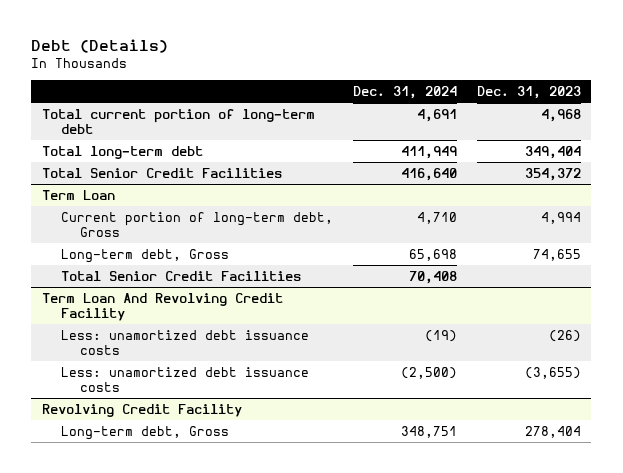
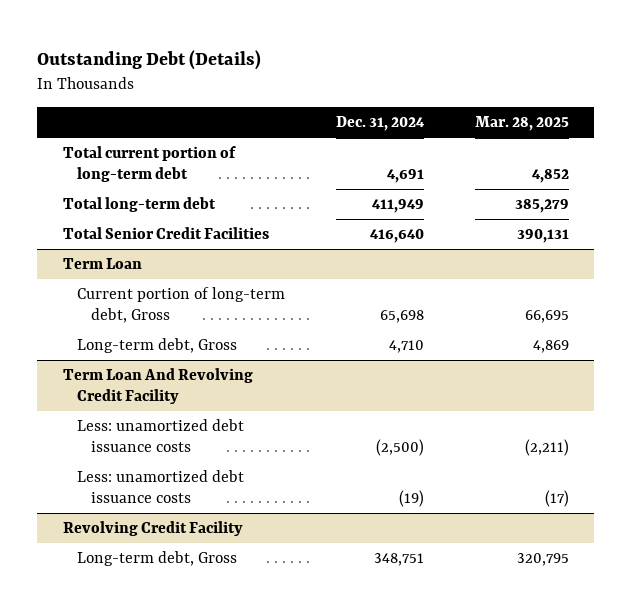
- Debt (Details)
+ Outstanding Debt (Details)
- | Dec. 31, 2024 | Dec. 31, 2023
+ | Dec. 31, 2024 | Mar. 28, 2025
@ Term Loan
- Current portion of long-term debt, Gross | 4,710 | 4,994
- Long-term debt, Gross | 65,698 | 74,655
- Total Senior Credit Facilities | 70,408 |
+ Current portion of long-term debt, Gross | 65,698 | 66,695
+ Long-term debt, Gross | 4,710 | 4,869
@ Term Loan And Revolving Credit Facility
moved down: Less: unamortized debt issuance costs | (19) | (17)

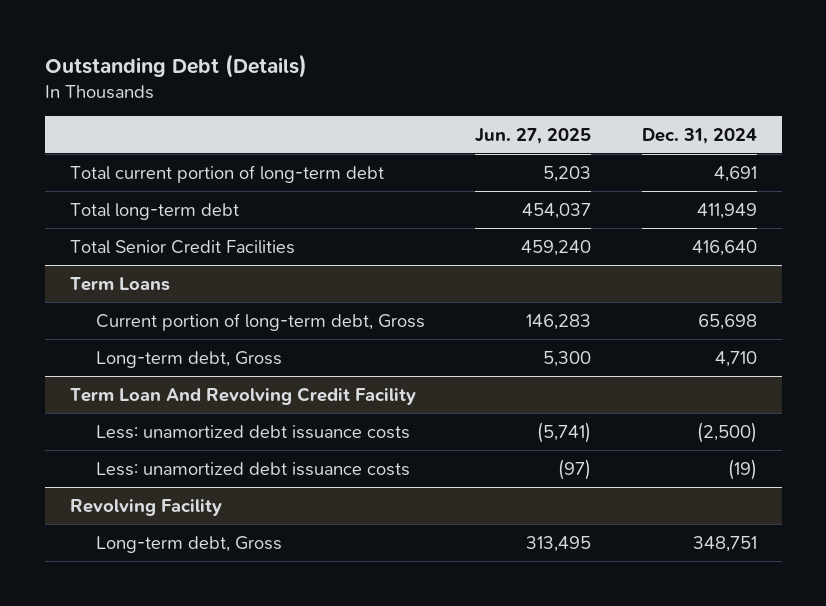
- | Dec. 31, 2024 | Mar. 28, 2025
+ | Jun. 27, 2025 | Dec. 31, 2024
- Term Loan
+ Term Loans
- Revolving Credit Facility
+ Revolving Facility

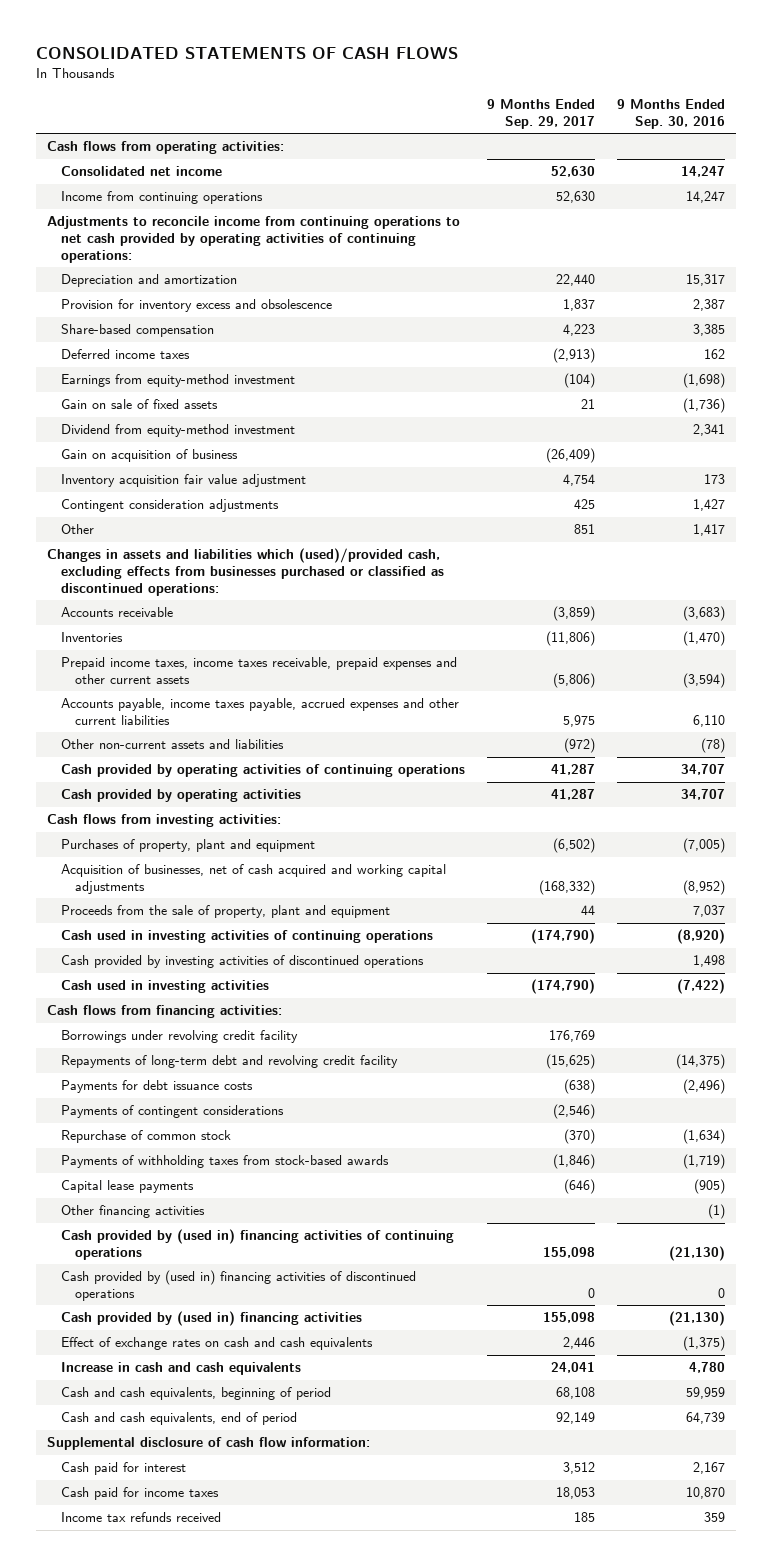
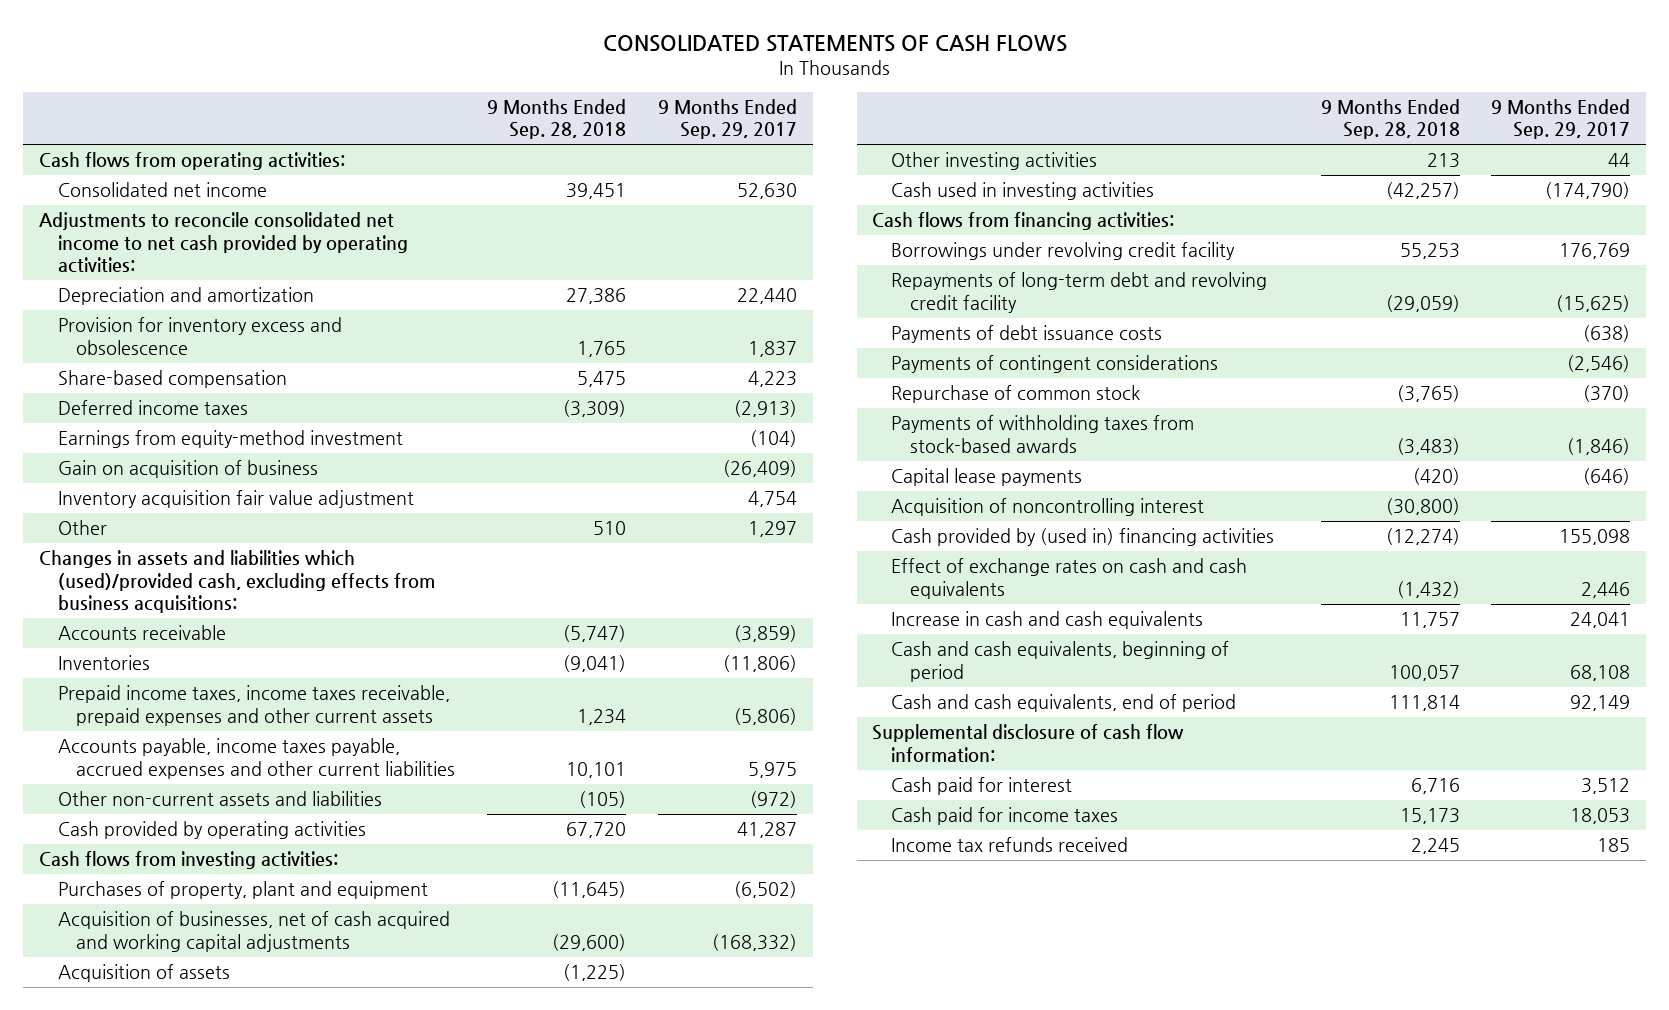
- | 9 Months Ended Sep. 29, 2017 | 9 Months Ended Sep. 30, 2016
+ | 9 Months Ended Sep. 28, 2018 | 9 Months Ended Sep. 29, 2017
- Income from continuing operations | 52,630 | 14,247
- Adjustments to reconcile income from continuing operations to net cash provided by operating activities of continuing operations:
+ Adjustments to reconcile consolidated net income to net cash provided by operating activities:
- Gain on sale of fixed assets | 21 | (1,736)
- Dividend from equity-method investment | | 2,341
- Contingent consideration adjustments | 425 | 1,427
- Other | 851 | 1,417
- Changes in assets and liabilities which (used)/provided cash, excluding effects from businesses purchased or classified as discontinued operations:
+ Other | 510 | 1,297
+ Changes in assets and liabilities which (used)/provided cash, excluding effects from business acquisitions:
- Cash provided by operating activities of continuing operations | 41,287 | 34,707
- Proceeds from the sale of property, plant and equipment | 44 | 7,037
- Cash used in investing activities of continuing operations | (174,790) | (8,920)
- Cash provided by investing activities of discontinued operations | | 1,498
+ Acquisition of assets | (1,225) |
+ Other investing activities | 213 | 44
- Payments for debt issuance costs | (638) | (2,496)
+ Payments of debt issuance costs | | (638)
- Other financing activities | | (1)
- Cash provided by (used in) financing activities of continuing operations | 155,098 | (21,130)
- Cash provided by (used in) financing activities of discontinued operations | 0 | 0
+ Acquisition of noncontrolling interest | (30,800) |

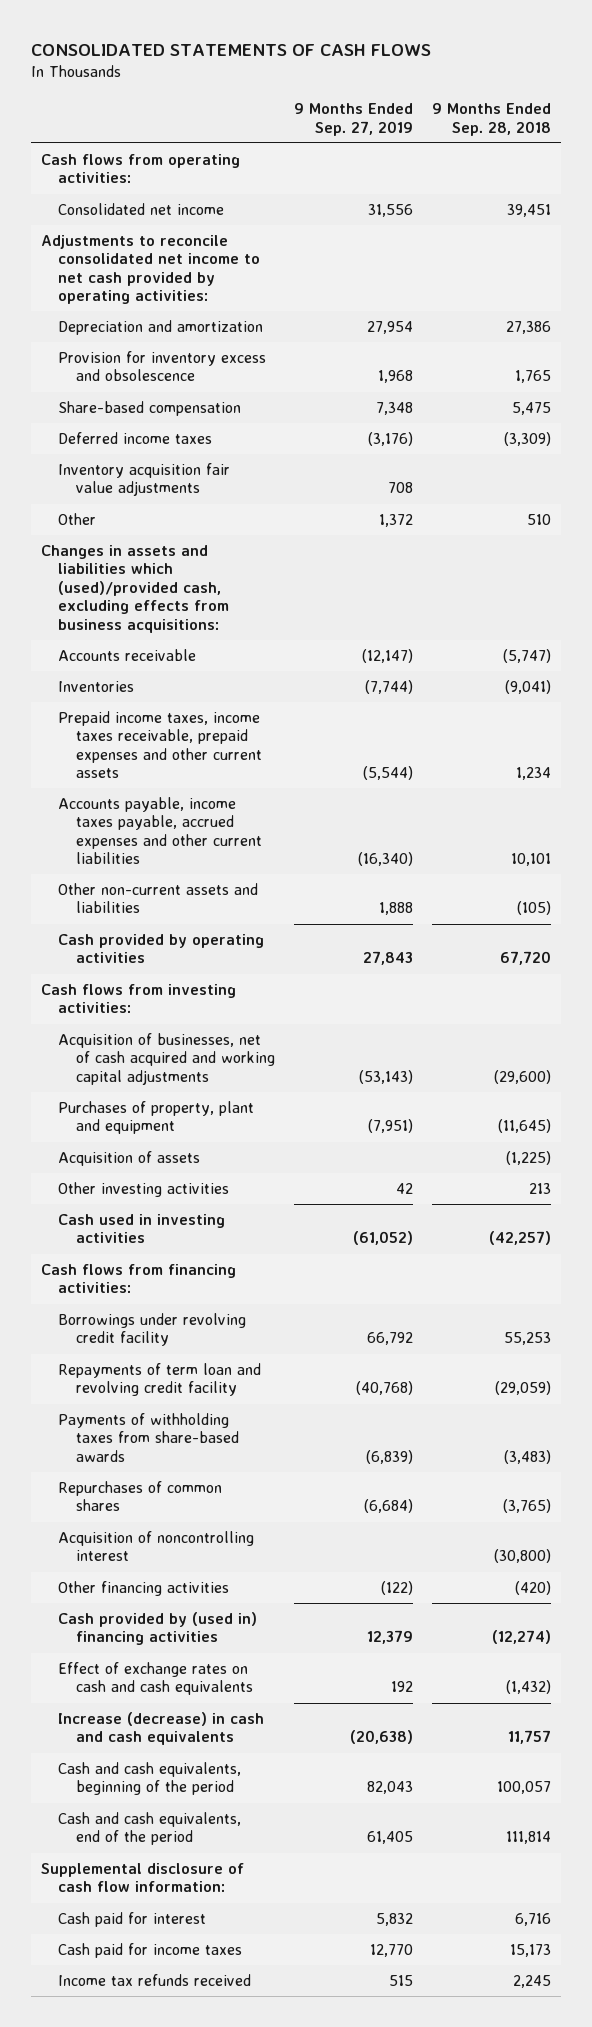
- | 9 Months Ended Sep. 28, 2018 | 9 Months Ended Sep. 29, 2017
+ | 9 Months Ended Sep. 27, 2019 | 9 Months Ended Sep. 28, 2018
- Earnings from equity-method investment | | (104)
- Gain on acquisition of business | | (26,409)
- Inventory acquisition fair value adjustment | | 4,754
+ Inventory acquisition fair value adjustments | 708 |
moved down: Purchases of property, plant and equipment | (7,951) | (11,645)
- Repayments of long-term debt and revolving credit facility | (29,059) | (15,625)
- Payments of debt issuance costs | | (638)
- Payments of contingent considerations | | (2,546)
- Repurchase of common stock | (3,765) | (370)
- Payments of withholding taxes from stock-based awards | (3,483) | (1,846)
- Capital lease payments | (420) | (646)
+ Repayments of term loan and revolving credit facility | (40,768) | (29,059)
+ Payments of withholding taxes from share-based awards | (6,839) | (3,483)
+ Repurchases of common shares | (6,684) | (3,765)
+ Other financing activities | (122) | (420)
- Increase in cash and cash equivalents | 11,757 | 24,041
- Cash and cash equivalents, beginning of period | 100,057 | 68,108
- Cash and cash equivalents, end of period | 111,814 | 92,149
+ Increase (decrease) in cash and cash equivalents | (20,638) | 11,757
+ Cash and cash equivalents, beginning of the period | 82,043 | 100,057
+ Cash and cash equivalents, end of the period | 61,405 | 111,814

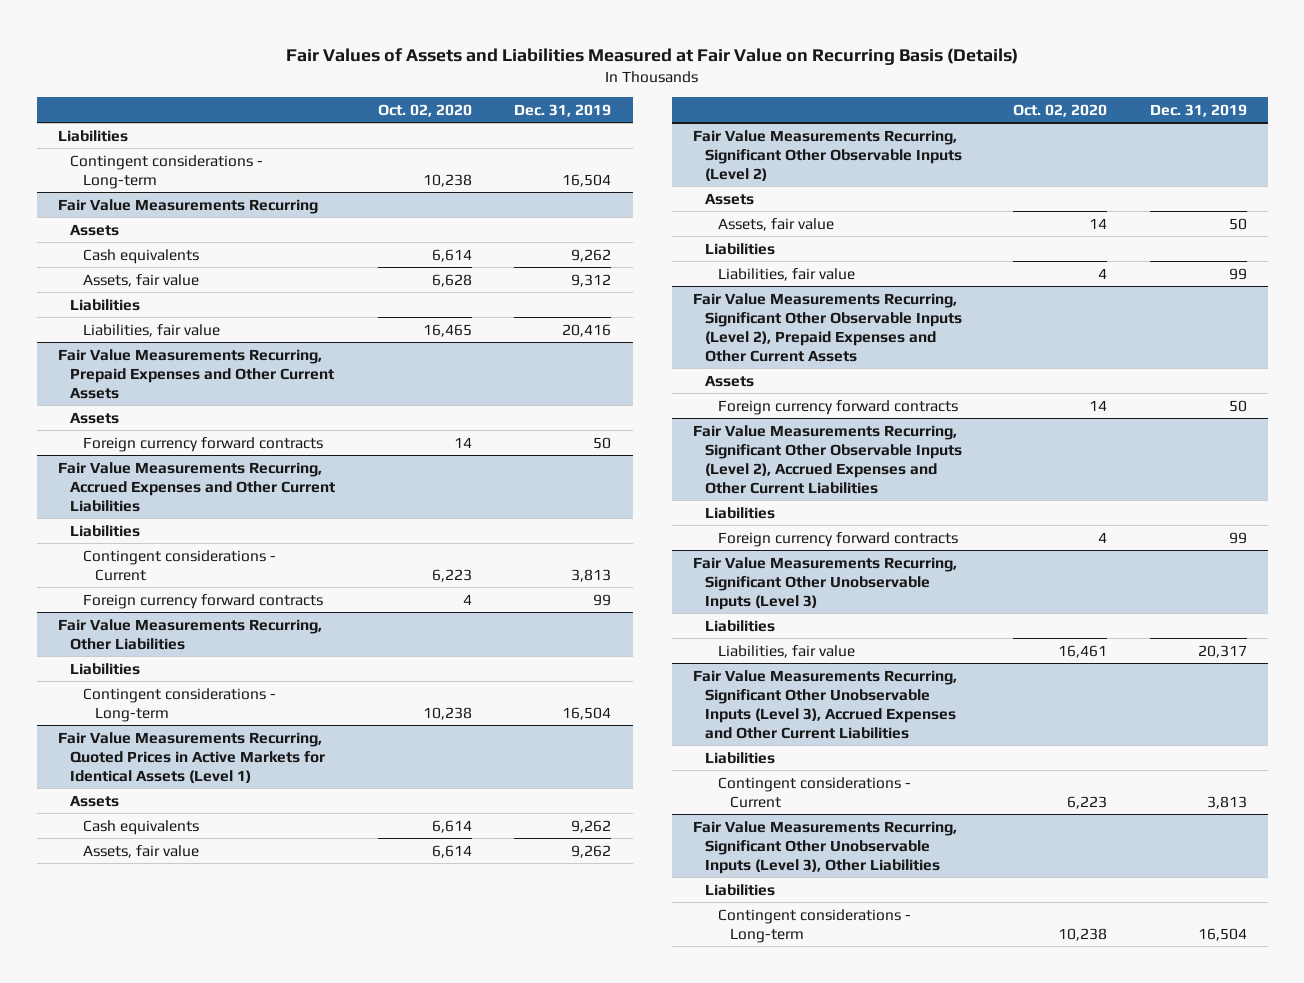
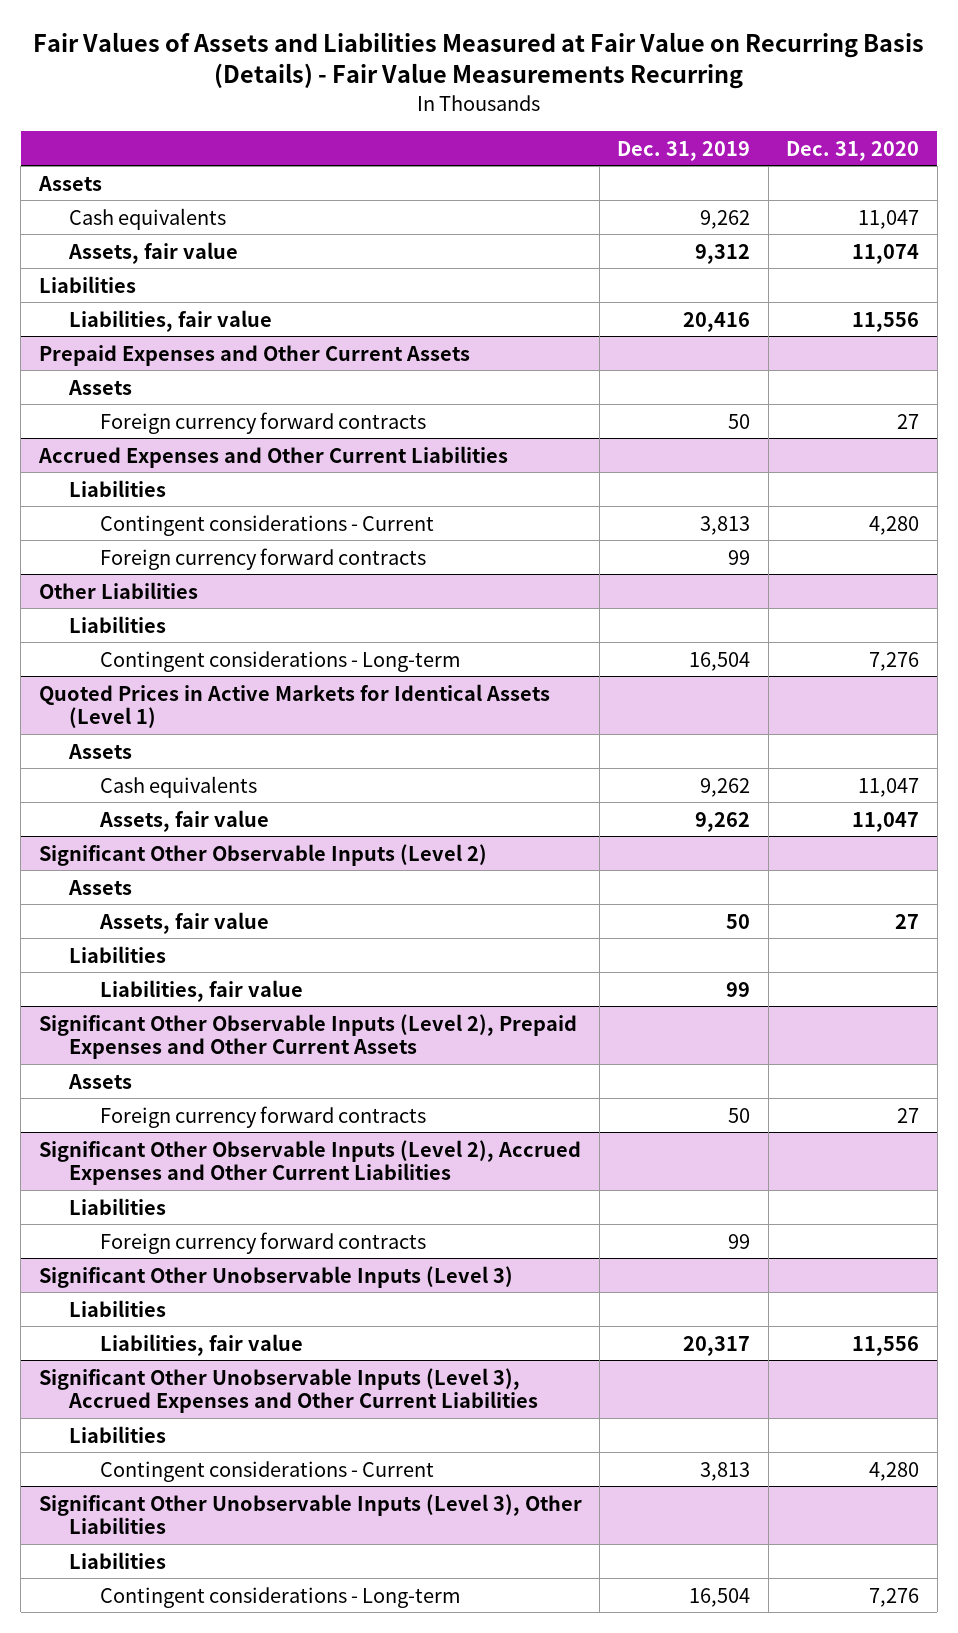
- Fair Values of Assets and Liabilities Measured at Fair Value on Recurring Basis (Details)
+ Fair Values of Assets and Liabilities Measured at Fair Value on Recurring Basis (Details) - Fair Value Measurements Recurring
- | Oct. 02, 2020 | Dec. 31, 2019
+ | Dec. 31, 2019 | Dec. 31, 2020
- Liabilities
- Contingent considerations - Long-term | 10,238 | 16,504
- Fair Value Measurements Recurring
- Fair Value Measurements Recurring, Prepaid Expenses and Other Current Assets
+ Prepaid Expenses and Other Current Assets
- Fair Value Measurements Recurring, Accrued Expenses and Other Current Liabilities
+ Accrued Expenses and Other Current Liabilities
- Fair Value Measurements Recurring, Other Liabilities
+ Other Liabilities
- Fair Value Measurements Recurring, Quoted Prices in Active Markets for Identical Assets (Level 1)
+ Quoted Prices in Active Markets for Identical Assets (Level 1)
- Fair Value Measurements Recurring, Significant Other Observable Inputs (Level 2)
+ Significant Other Observable Inputs (Level 2)
- Fair Value Measurements Recurring, Significant Other Observable Inputs (Level 2), Prepaid Expenses and Other Current Assets
+ Significant Other Observable Inputs (Level 2), Prepaid Expenses and Other Current Assets
- Fair Value Measurements Recurring, Significant Other Observable Inputs (Level 2), Accrued Expenses and Other Current Liabilities
+ Significant Other Observable Inputs (Level 2), Accrued Expenses and Other Current Liabilities
- Fair Value Measurements Recurring, Significant Other Unobservable Inputs (Level 3)
+ Significant Other Unobservable Inputs (Level 3)
- Fair Value Measurements Recurring, Significant Other Unobservable Inputs (Level 3), Accrued Expenses and Other Current Liabilities
+ Significant Other Unobservable Inputs (Level 3), Accrued Expenses and Other Current Liabilities
- Fair Value Measurements Recurring, Significant Other Unobservable Inputs (Level 3), Other Liabilities
+ Significant Other Unobservable Inputs (Level 3), Other Liabilities

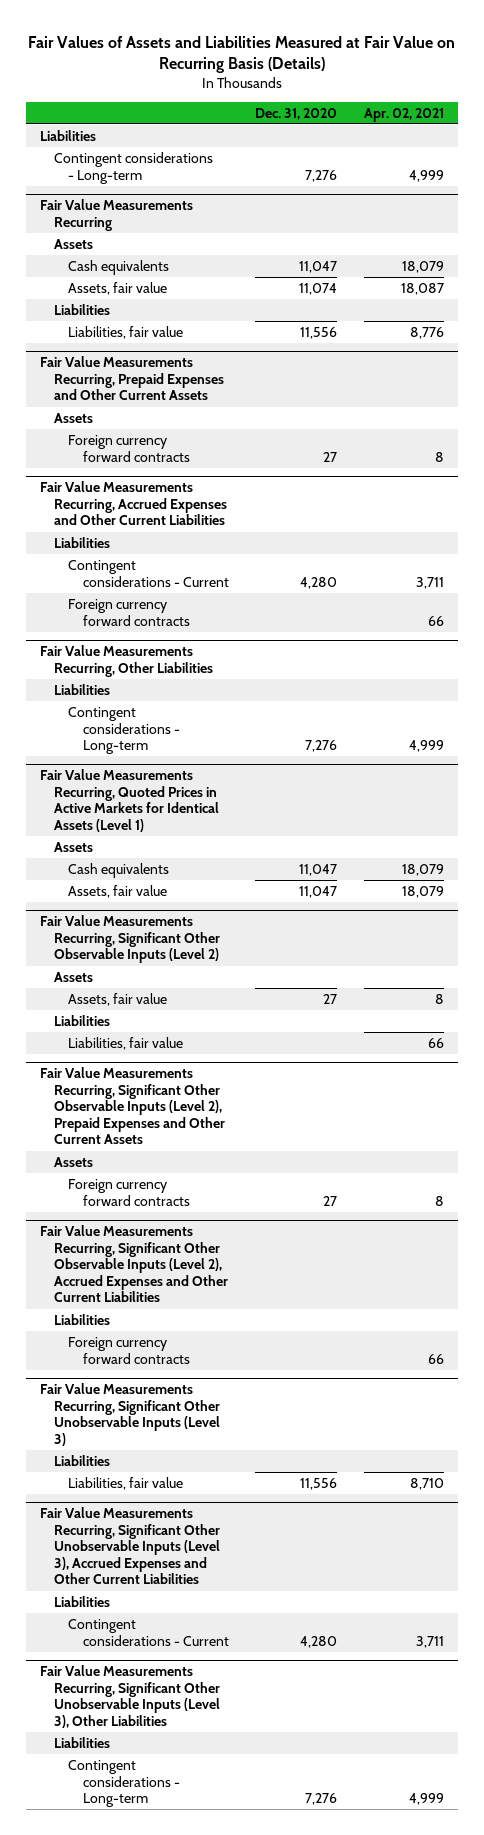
- Fair Values of Assets and Liabilities Measured at Fair Value on Recurring Basis (Details) - Fair Value Measurements Recurring
+ Fair Values of Assets and Liabilities Measured at Fair Value on Recurring Basis (Details)
- | Dec. 31, 2019 | Dec. 31, 2020
+ | Dec. 31, 2020 | Apr. 02, 2021
+ Liabilities
+ Contingent considerations - Long-term | 7,276 | 4,999
+ Fair Value Measurements Recurring
- Prepaid Expenses and Other Current Assets
+ Fair Value Measurements Recurring, Prepaid Expenses and Other Current Assets
- Accrued Expenses and Other Current Liabilities
+ Fair Value Measurements Recurring, Accrued Expenses and Other Current Liabilities
- Other Liabilities
+ Fair Value Measurements Recurring, Other Liabilities
- Quoted Prices in Active Markets for Identical Assets (Level 1)
+ Fair Value Measurements Recurring, Quoted Prices in Active Markets for Identical Assets (Level 1)
- Significant Other Observable Inputs (Level 2)
+ Fair Value Measurements Recurring, Significant Other Observable Inputs (Level 2)
- Significant Other Observable Inputs (Level 2), Prepaid Expenses and Other Current Assets
+ Fair Value Measurements Recurring, Significant Other Observable Inputs (Level 2), Prepaid Expenses and Other Current Assets
- Significant Other Observable Inputs (Level 2), Accrued Expenses and Other Current Liabilities
+ Fair Value Measurements Recurring, Significant Other Observable Inputs (Level 2), Accrued Expenses and Other Current Liabilities
- Significant Other Unobservable Inputs (Level 3)
+ Fair Value Measurements Recurring, Significant Other Unobservable Inputs (Level 3)
- Significant Other Unobservable Inputs (Level 3), Accrued Expenses and Other Current Liabilities
+ Fair Value Measurements Recurring, Significant Other Unobservable Inputs (Level 3), Accrued Expenses and Other Current Liabilities
- Significant Other Unobservable Inputs (Level 3), Other Liabilities
+ Fair Value Measurements Recurring, Significant Other Unobservable Inputs (Level 3), Other Liabilities

